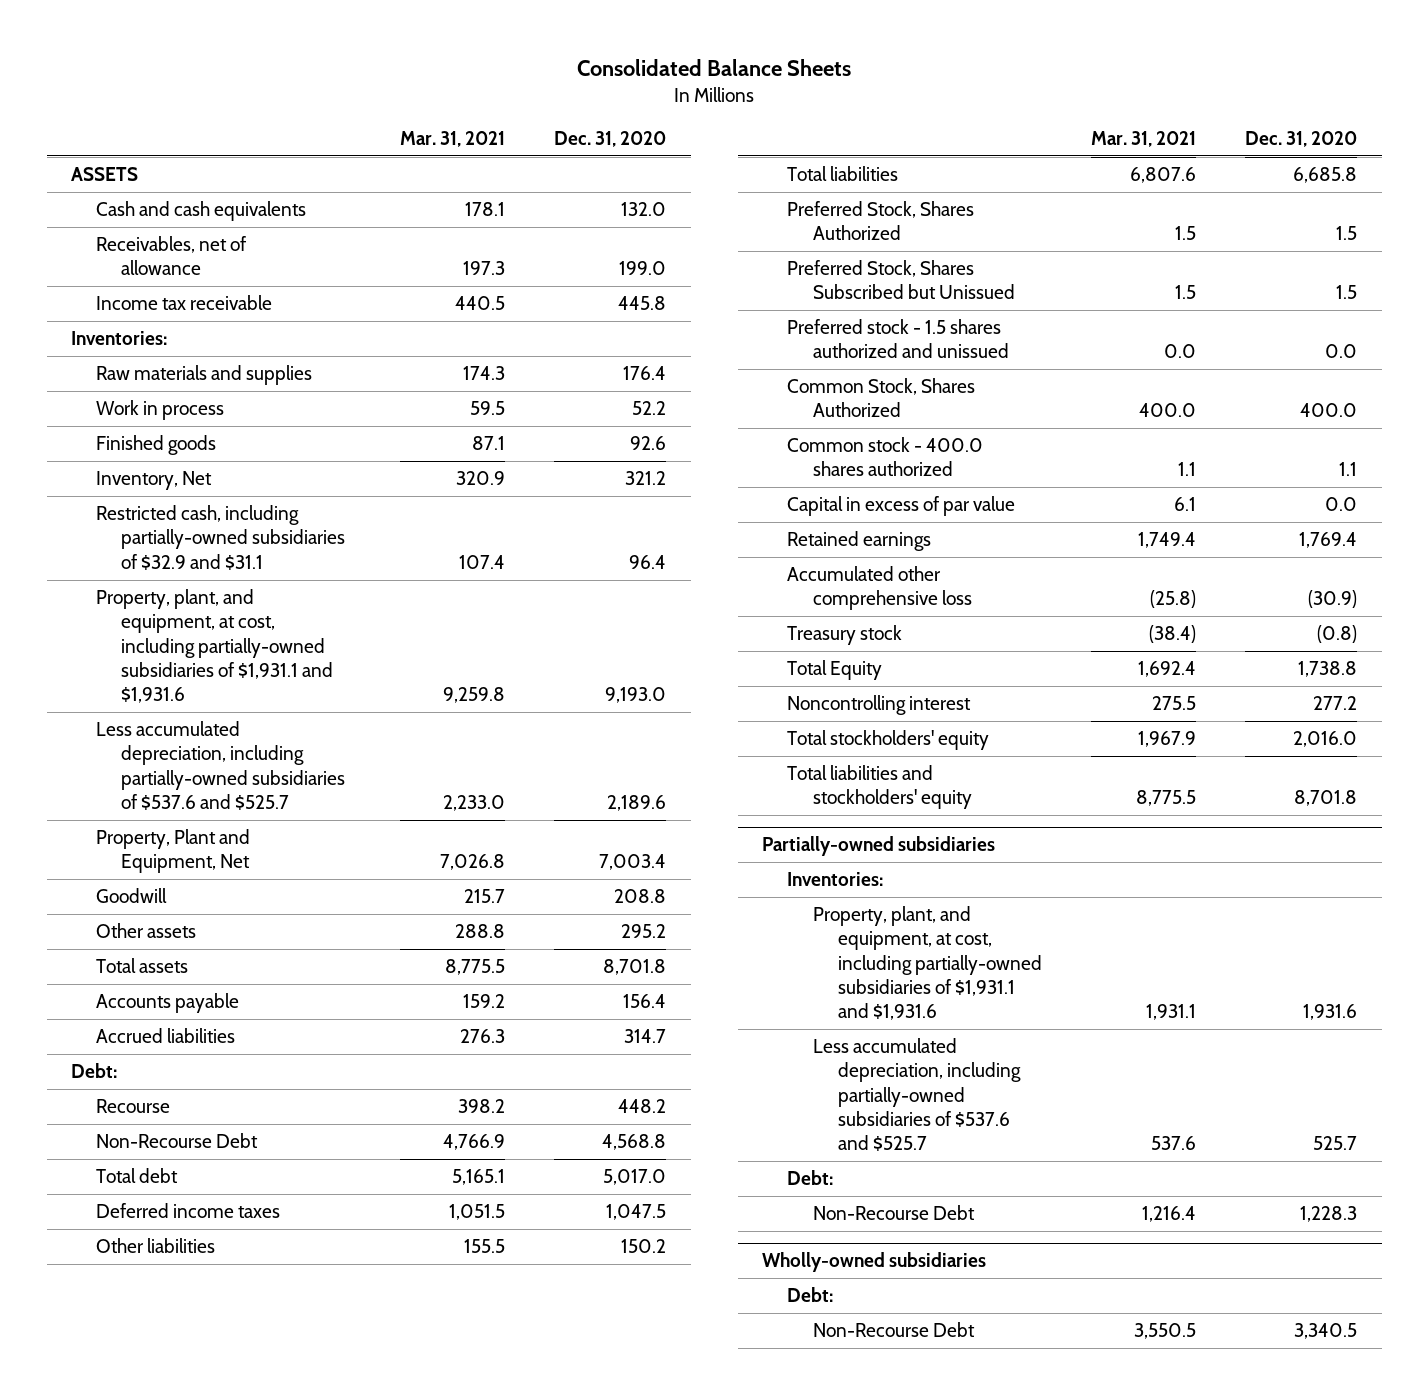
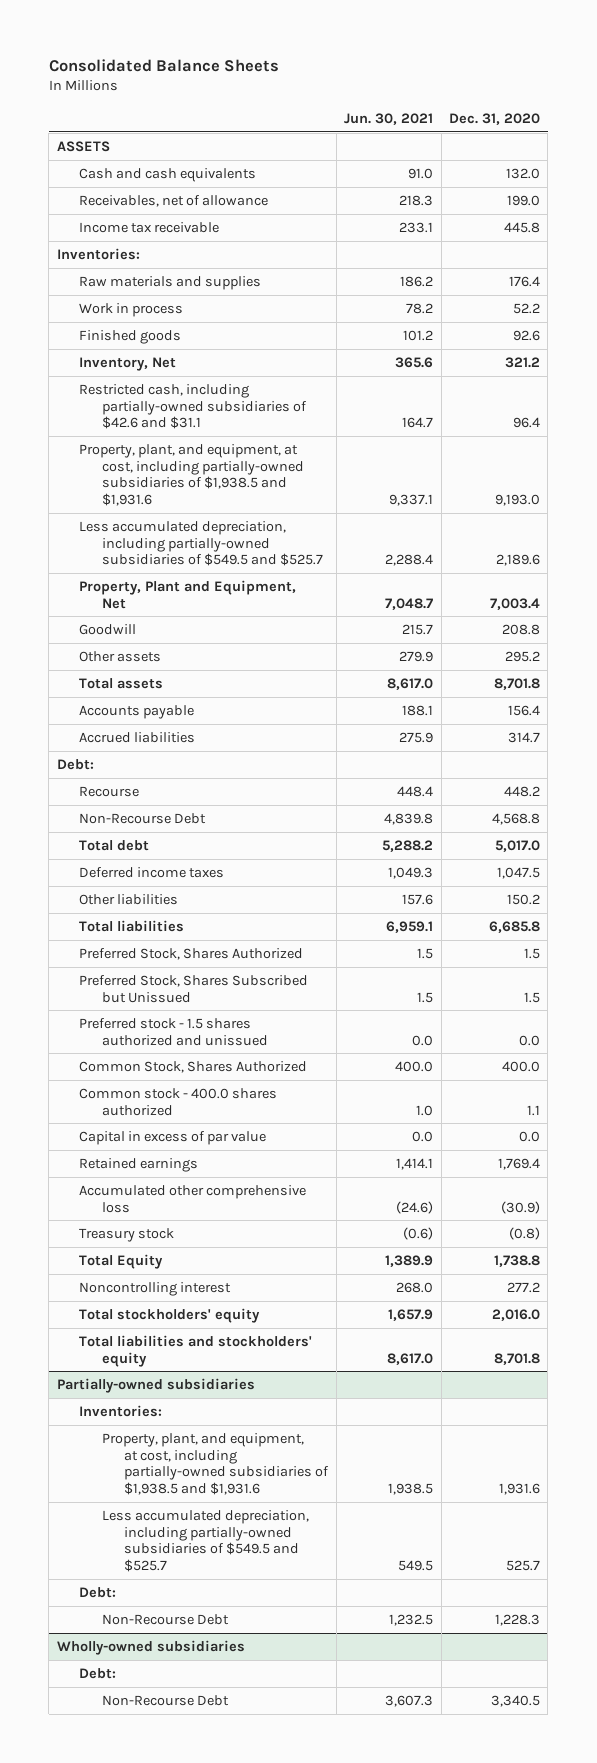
- | Mar. 31, 2021 | Dec. 31, 2020
+ | Jun. 30, 2021 | Dec. 31, 2020
- Restricted cash, including partially-owned subsidiaries of $32.9 and $31.1 | 107.4 | 96.4
- Property, plant, and equipment, at cost, including partially-owned subsidiaries of $1,931.1 and $1,931.6 | 9,259.8 | 9,193.0
- Less accumulated depreciation, including partially-owned subsidiaries of $537.6 and $525.7 | 2,233.0 | 2,189.6
+ Restricted cash, including partially-owned subsidiaries of $42.6 and $31.1 | 164.7 | 96.4
+ Property, plant, and equipment, at cost, including partially-owned subsidiaries of $1,938.5 and $1,931.6 | 9,337.1 | 9,193.0
+ Less accumulated depreciation, including partially-owned subsidiaries of $549.5 and $525.7 | 2,288.4 | 2,189.6
@ Partially-owned subsidiaries
- Property, plant, and equipment, at cost, including partially-owned subsidiaries of $1,931.1 and $1,931.6 | 1,931.1 | 1,931.6
- Less accumulated depreciation, including partially-owned subsidiaries of $537.6 and $525.7 | 537.6 | 525.7
+ Property, plant, and equipment, at cost, including partially-owned subsidiaries of $1,938.5 and $1,931.6 | 1,938.5 | 1,931.6
+ Less accumulated depreciation, including partially-owned subsidiaries of $549.5 and $525.7 | 549.5 | 525.7

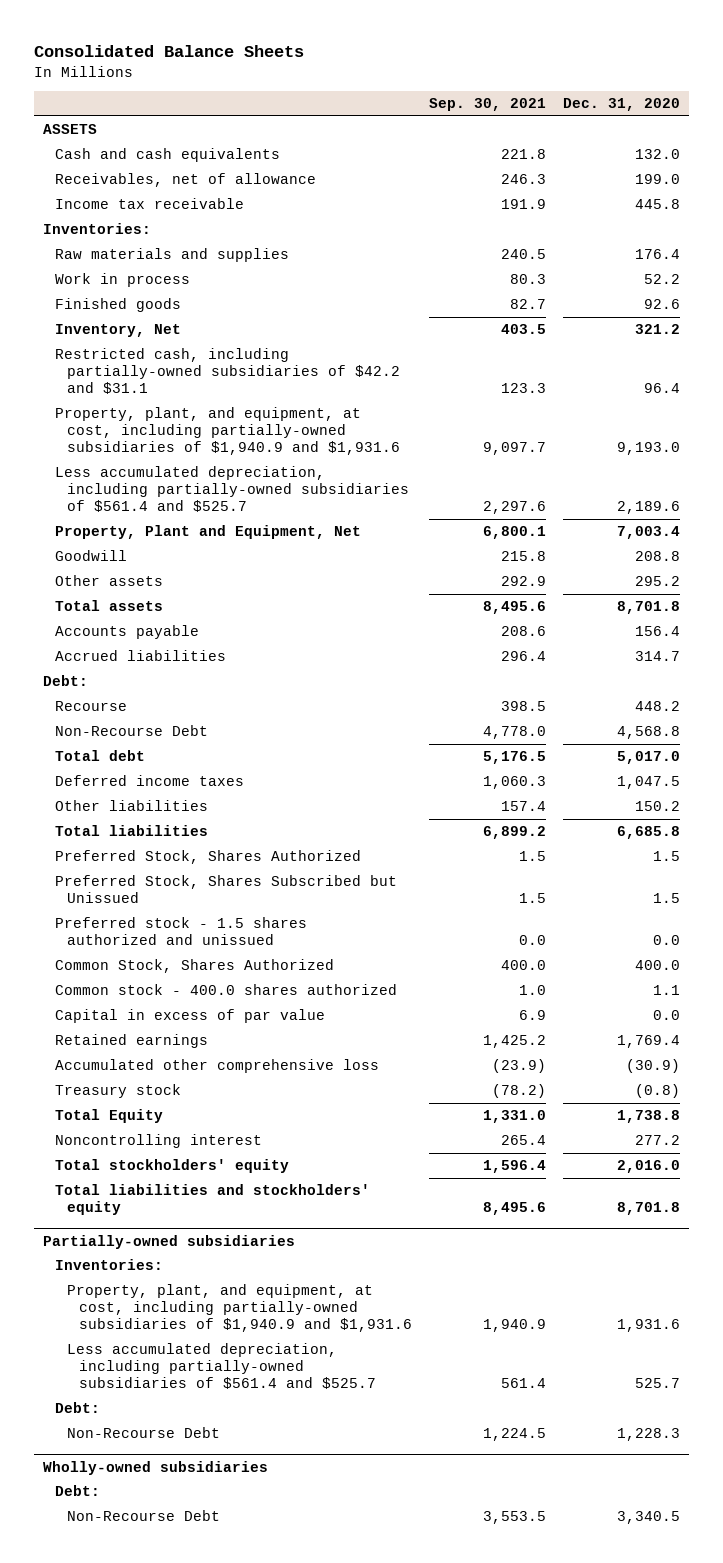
- | Jun. 30, 2021 | Dec. 31, 2020
+ | Sep. 30, 2021 | Dec. 31, 2020
- Restricted cash, including partially-owned subsidiaries of $42.6 and $31.1 | 164.7 | 96.4
- Property, plant, and equipment, at cost, including partially-owned subsidiaries of $1,938.5 and $1,931.6 | 9,337.1 | 9,193.0
- Less accumulated depreciation, including partially-owned subsidiaries of $549.5 and $525.7 | 2,288.4 | 2,189.6
+ Restricted cash, including partially-owned subsidiaries of $42.2 and $31.1 | 123.3 | 96.4
+ Property, plant, and equipment, at cost, including partially-owned subsidiaries of $1,940.9 and $1,931.6 | 9,097.7 | 9,193.0
+ Less accumulated depreciation, including partially-owned subsidiaries of $561.4 and $525.7 | 2,297.6 | 2,189.6
@ Partially-owned subsidiaries
- Property, plant, and equipment, at cost, including partially-owned subsidiaries of $1,938.5 and $1,931.6 | 1,938.5 | 1,931.6
- Less accumulated depreciation, including partially-owned subsidiaries of $549.5 and $525.7 | 549.5 | 525.7
+ Property, plant, and equipment, at cost, including partially-owned subsidiaries of $1,940.9 and $1,931.6 | 1,940.9 | 1,931.6
+ Less accumulated depreciation, including partially-owned subsidiaries of $561.4 and $525.7 | 561.4 | 525.7

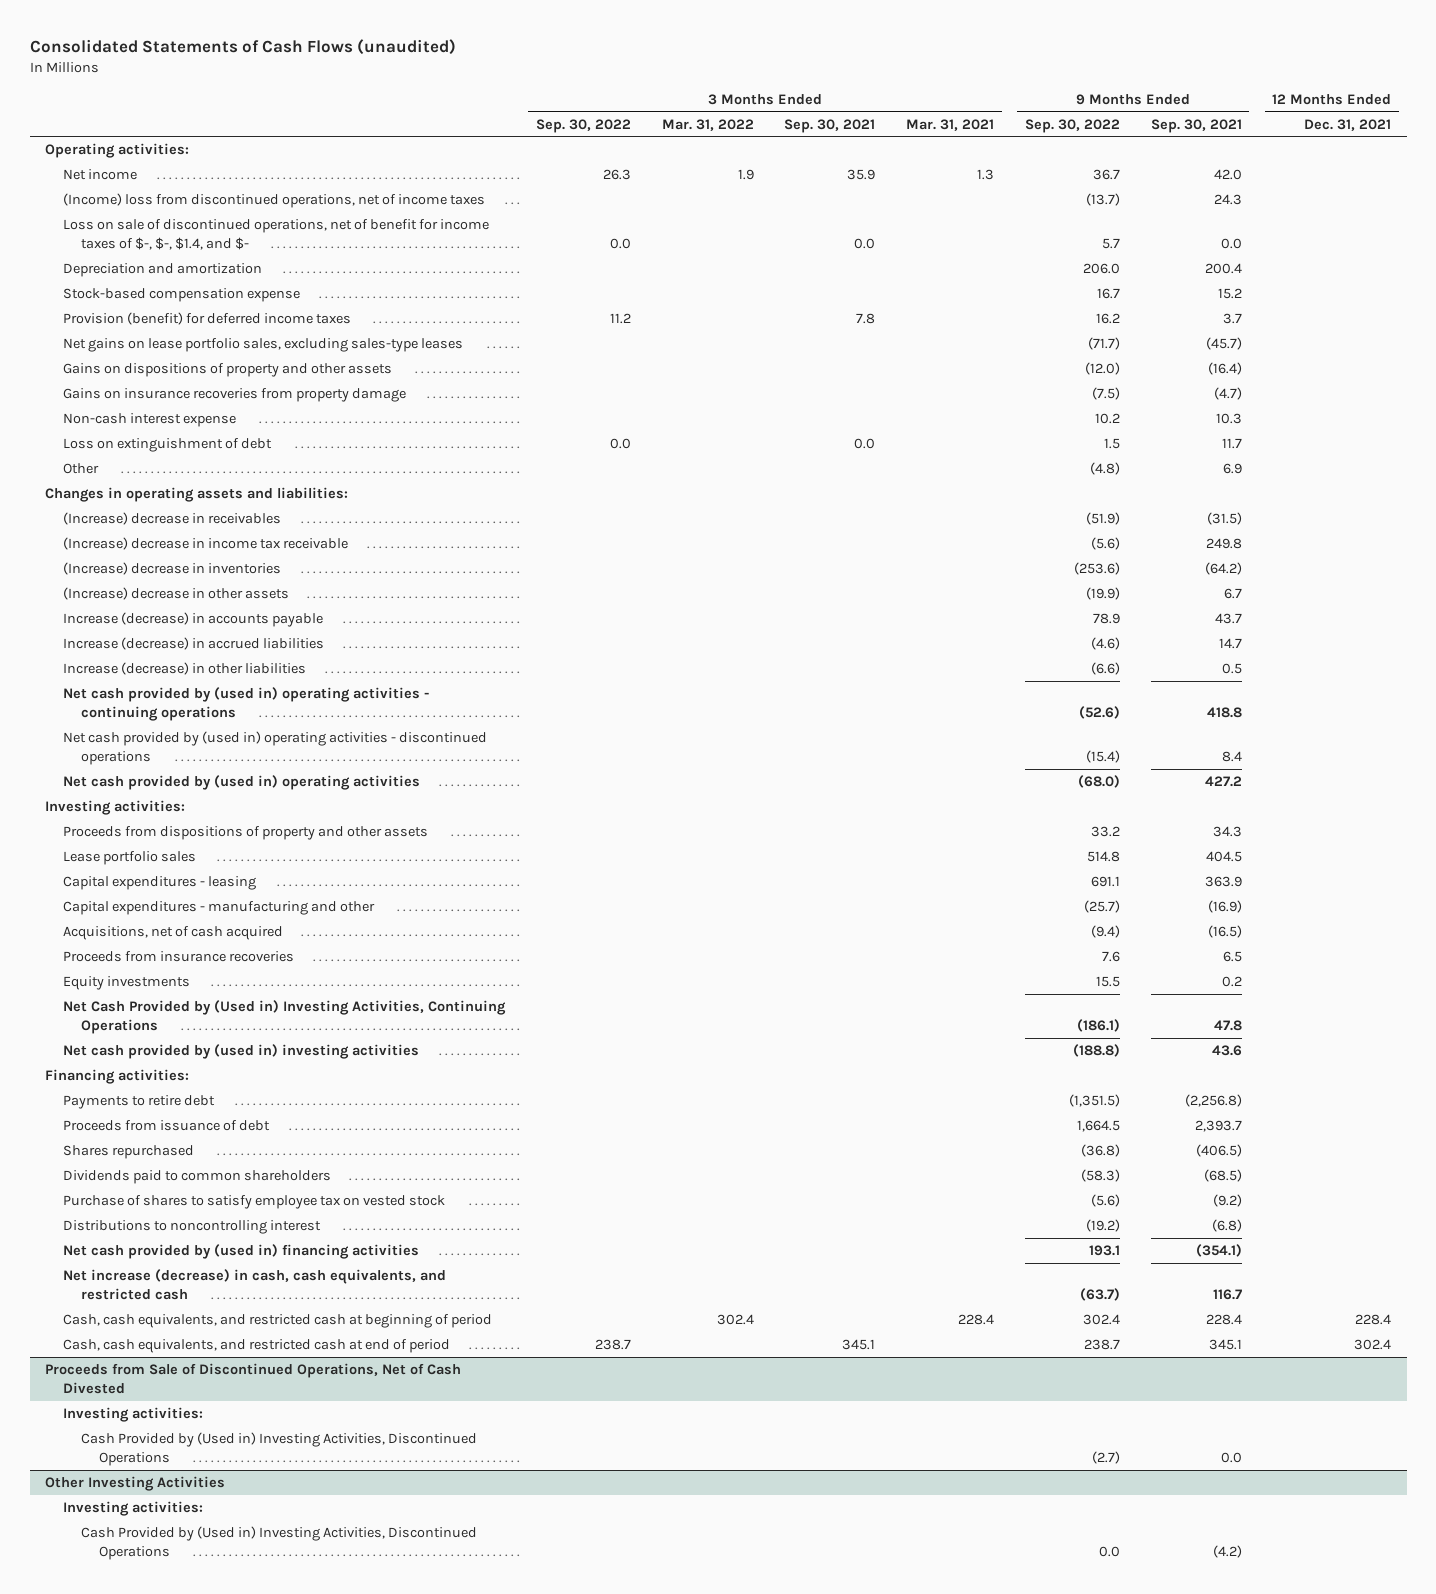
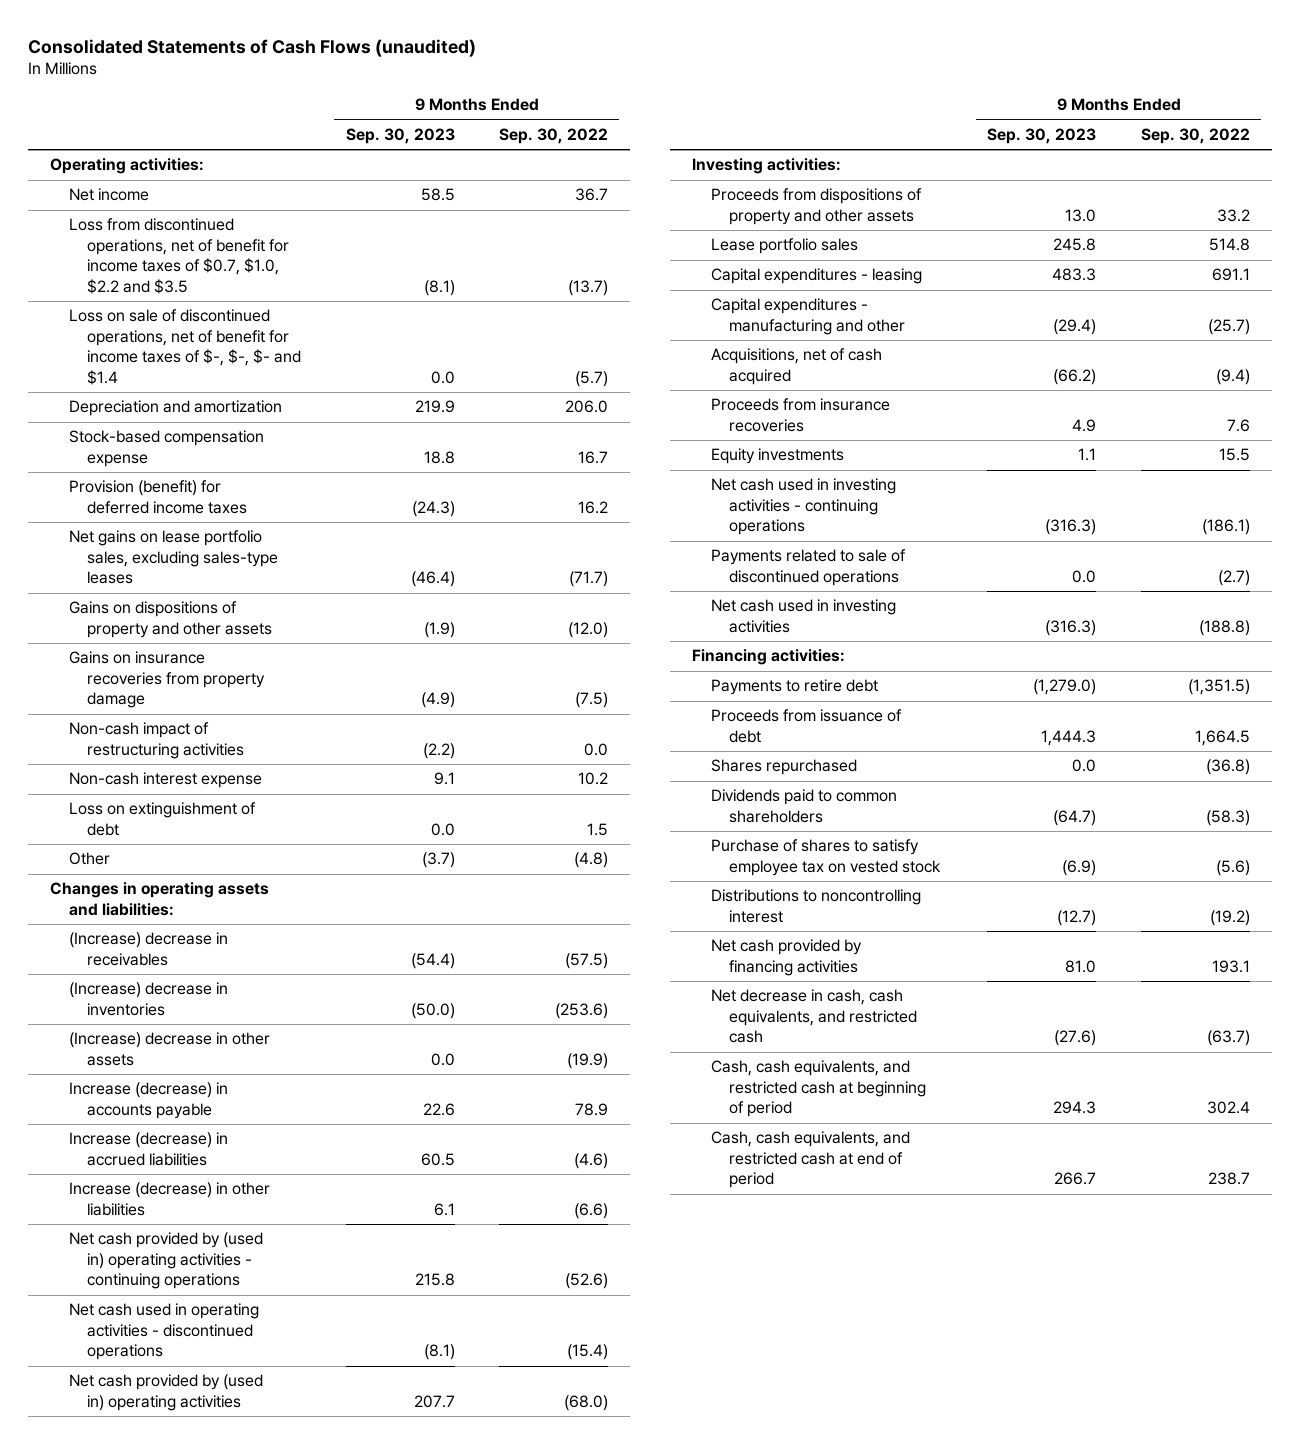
- | 3 Months Ended Sep. 30, 2022 | 3 Months Ended Mar. 31, 2022 | 3 Months Ended Sep. 30, 2021 | 3 Months Ended Mar. 31, 2021 | 9 Months Ended Sep. 30, 2022 | 9 Months Ended Sep. 30, 2021 | 12 Months Ended Dec. 31, 2021
+ | 9 Months Ended Sep. 30, 2023 | 9 Months Ended Sep. 30, 2022
- (Income) loss from discontinued operations, net of income taxes | | | | | (13.7) | 24.3 |
- Loss on sale of discontinued operations, net of benefit for income taxes of $-, $-, $1.4, and $- | 0.0 | | 0.0 | | 5.7 | 0.0 |
+ Loss from discontinued operations, net of benefit for income taxes of $0.7, $1.0, $2.2 and $3.5 | (8.1) | (13.7)
+ Loss on sale of discontinued operations, net of benefit for income taxes of $-, $-, $- and $1.4 | 0.0 | (5.7)
+ Non-cash impact of restructuring activities | (2.2) | 0.0
- (Increase) decrease in receivables | | | | | (51.9) | (31.5) |
- (Increase) decrease in income tax receivable | | | | | (5.6) | 249.8 |
+ (Increase) decrease in receivables | (54.4) | (57.5)
- Net cash provided by (used in) operating activities - discontinued operations | | | | | (15.4) | 8.4 |
+ Net cash used in operating activities - discontinued operations | (8.1) | (15.4)
- Net Cash Provided by (Used in) Investing Activities, Continuing Operations | | | | | (186.1) | 47.8 |
- Net cash provided by (used in) investing activities | | | | | (188.8) | 43.6 |
+ Net cash used in investing activities - continuing operations | (316.3) | (186.1)
+ Payments related to sale of discontinued operations | 0.0 | (2.7)
+ Net cash used in investing activities | (316.3) | (188.8)
- Net cash provided by (used in) financing activities | | | | | 193.1 | (354.1) |
- Net increase (decrease) in cash, cash equivalents, and restricted cash | | | | | (63.7) | 116.7 |
+ Net cash provided by financing activities | 81.0 | 193.1
+ Net decrease in cash, cash equivalents, and restricted cash | (27.6) | (63.7)
- Proceeds from Sale of Discontinued Operations, Net of Cash Divested
- Investing activities:
- Cash Provided by (Used in) Investing Activities, Discontinued Operations | | | | | (2.7) | 0.0 |
- Other Investing Activities
- Investing activities:
- Cash Provided by (Used in) Investing Activities, Discontinued Operations | | | | | 0.0 | (4.2) |

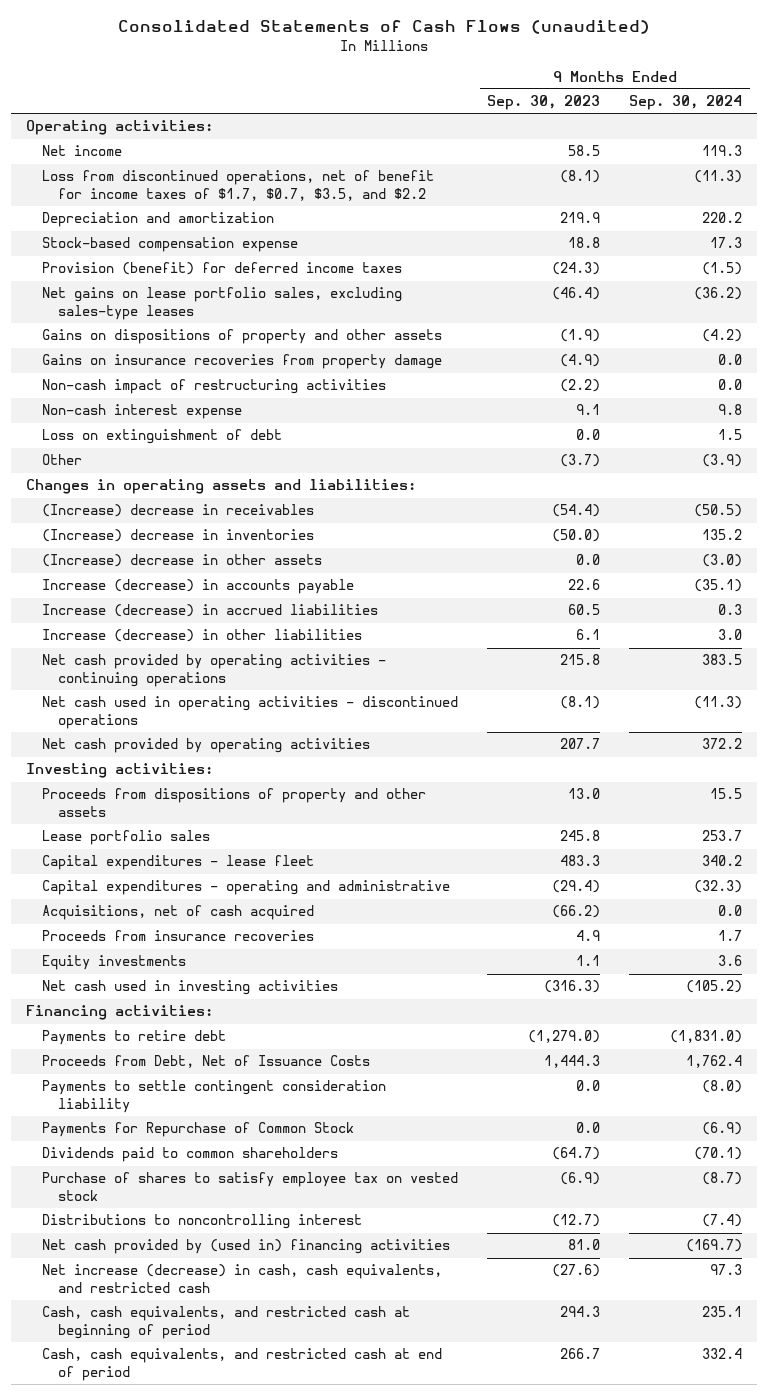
- | 9 Months Ended Sep. 30, 2023 | 9 Months Ended Sep. 30, 2022
+ | 9 Months Ended Sep. 30, 2023 | 9 Months Ended Sep. 30, 2024
- Loss from discontinued operations, net of benefit for income taxes of $0.7, $1.0, $2.2 and $3.5 | (8.1) | (13.7)
- Loss on sale of discontinued operations, net of benefit for income taxes of $-, $-, $- and $1.4 | 0.0 | (5.7)
+ Loss from discontinued operations, net of benefit for income taxes of $1.7, $0.7, $3.5, and $2.2 | (8.1) | (11.3)
- Net cash provided by (used in) operating activities - continuing operations | 215.8 | (52.6)
+ Net cash provided by operating activities - continuing operations | 215.8 | 383.5
- Net cash provided by (used in) operating activities | 207.7 | (68.0)
+ Net cash provided by operating activities | 207.7 | 372.2
- Capital expenditures - leasing | 483.3 | 691.1
- Capital expenditures - manufacturing and other | (29.4) | (25.7)
+ Capital expenditures - lease fleet | 483.3 | 340.2
+ Capital expenditures - operating and administrative | (29.4) | (32.3)
- Net cash used in investing activities - continuing operations | (316.3) | (186.1)
- Payments related to sale of discontinued operations | 0.0 | (2.7)
- Proceeds from issuance of debt | 1,444.3 | 1,664.5
- Shares repurchased | 0.0 | (36.8)
+ Proceeds from Debt, Net of Issuance Costs | 1,444.3 | 1,762.4
+ Payments to settle contingent consideration liability | 0.0 | (8.0)
+ Payments for Repurchase of Common Stock | 0.0 | (6.9)
- Net cash provided by financing activities | 81.0 | 193.1
- Net decrease in cash, cash equivalents, and restricted cash | (27.6) | (63.7)
+ Net cash provided by (used in) financing activities | 81.0 | (169.7)
+ Net increase (decrease) in cash, cash equivalents, and restricted cash | (27.6) | 97.3

